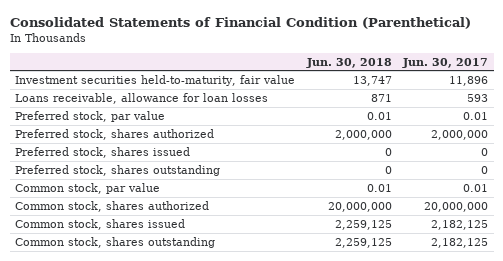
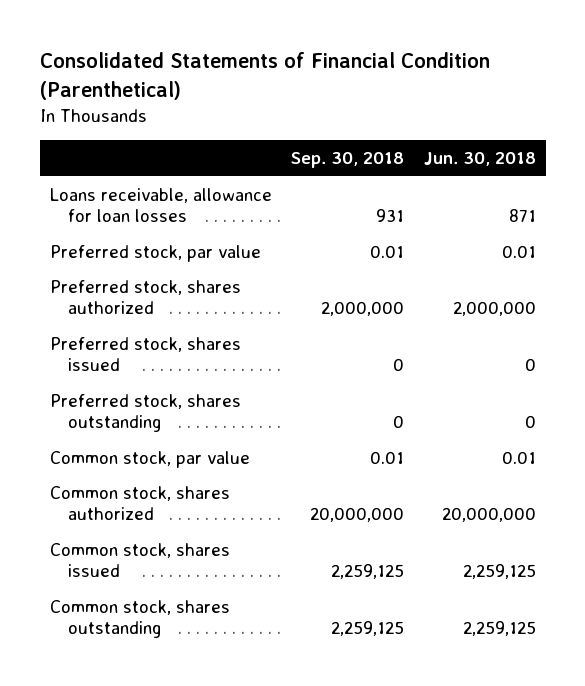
- | Jun. 30, 2018 | Jun. 30, 2017
+ | Sep. 30, 2018 | Jun. 30, 2018
- Investment securities held-to-maturity, fair value | 13,747 | 11,896

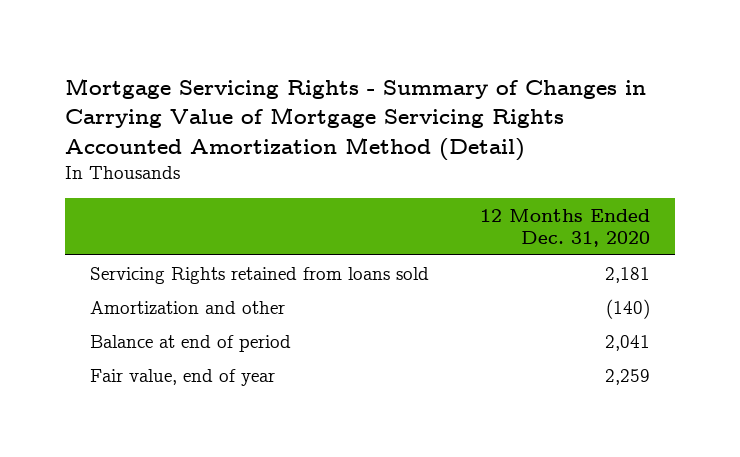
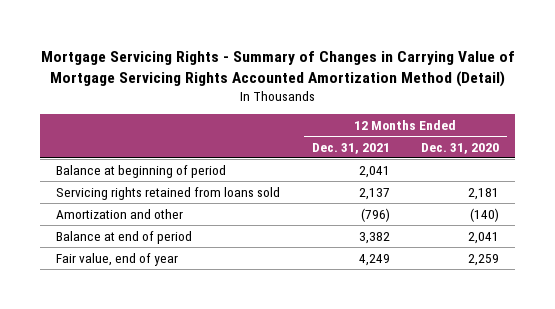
- | 12 Months Ended Dec. 31, 2020
+ | 12 Months Ended Dec. 31, 2021 | 12 Months Ended Dec. 31, 2020
- Servicing Rights retained from loans sold | 2,181
+ Balance at beginning of period | 2,041 |
+ Servicing rights retained from loans sold | 2,137 | 2,181

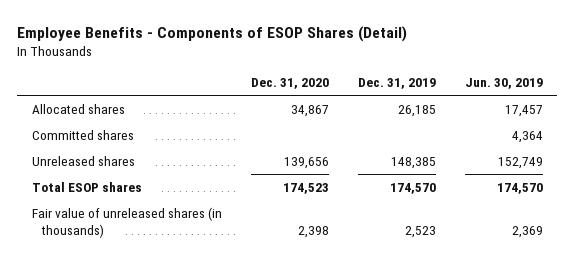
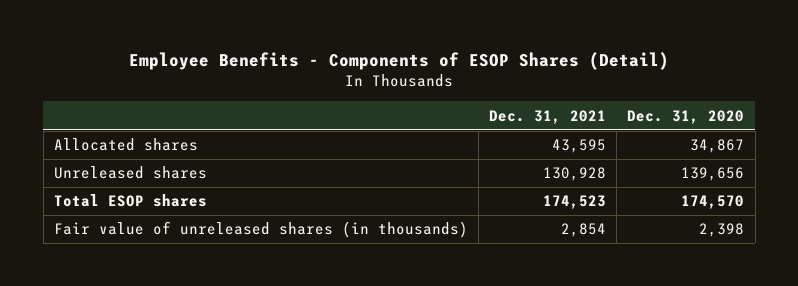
- | Dec. 31, 2020 | Dec. 31, 2019 | Jun. 30, 2019
+ | Dec. 31, 2021 | Dec. 31, 2020
- Committed shares | | | 4,364
- Total ESOP shares | 174,523 | 174,570 | 174,570
+ Total ESOP shares | 174,523 | 174,570

